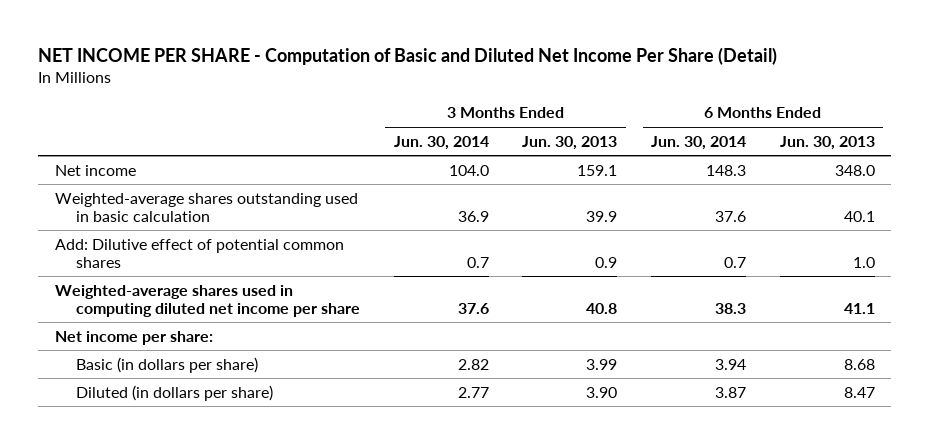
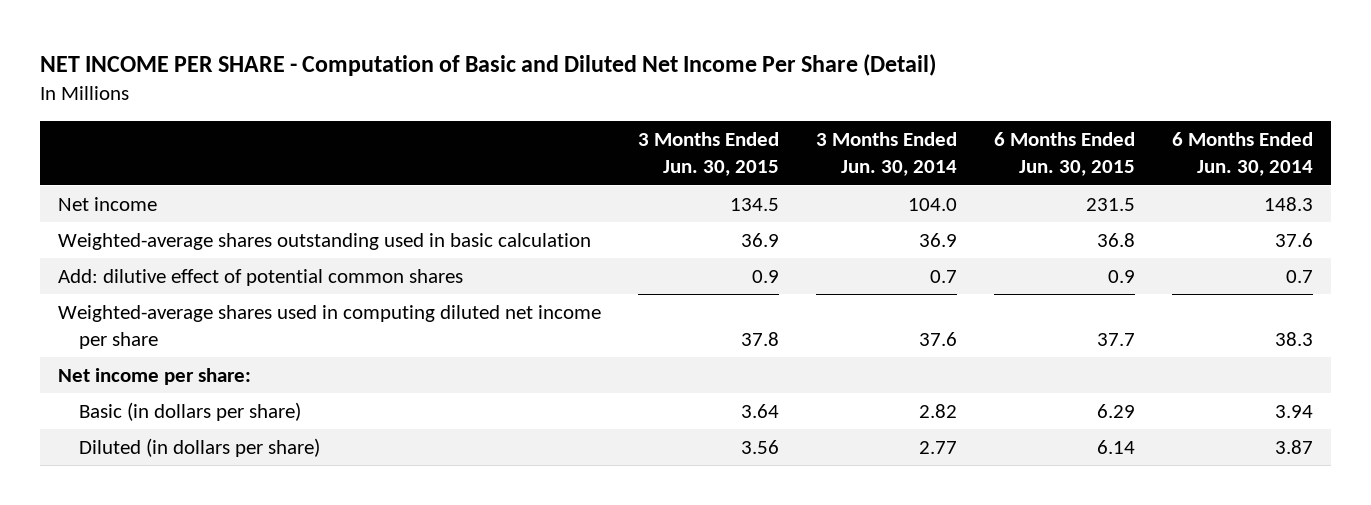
- | 3 Months Ended Jun. 30, 2014 | 3 Months Ended Jun. 30, 2013 | 6 Months Ended Jun. 30, 2014 | 6 Months Ended Jun. 30, 2013
+ | 3 Months Ended Jun. 30, 2015 | 3 Months Ended Jun. 30, 2014 | 6 Months Ended Jun. 30, 2015 | 6 Months Ended Jun. 30, 2014
- Add: Dilutive effect of potential common shares | 0.7 | 0.9 | 0.7 | 1.0
+ Add: dilutive effect of potential common shares | 0.9 | 0.7 | 0.9 | 0.7

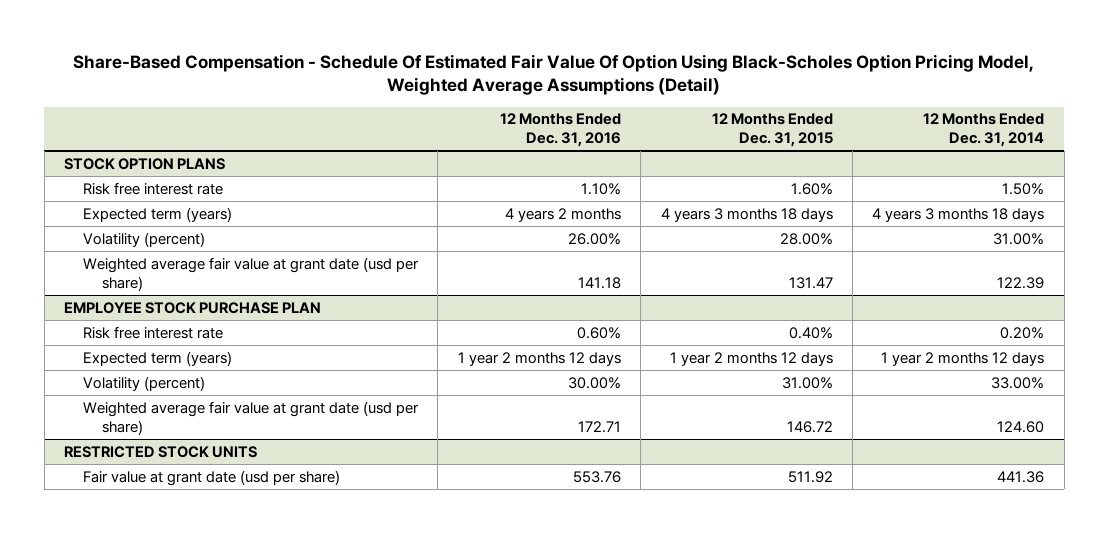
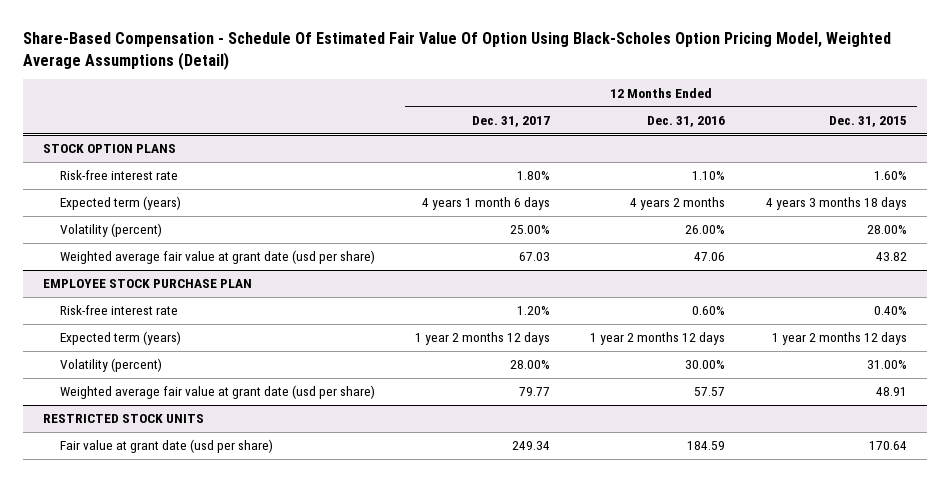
- | 12 Months Ended Dec. 31, 2016 | 12 Months Ended Dec. 31, 2015 | 12 Months Ended Dec. 31, 2014
+ | 12 Months Ended Dec. 31, 2017 | 12 Months Ended Dec. 31, 2016 | 12 Months Ended Dec. 31, 2015
@ STOCK OPTION PLANS
- Risk free interest rate | 1.10% | 1.60% | 1.50%
+ Risk-free interest rate | 1.80% | 1.10% | 1.60%
- Weighted average fair value at grant date (usd per share) | 141.18 | 131.47 | 122.39
+ Weighted average fair value at grant date (usd per share) | 67.03 | 47.06 | 43.82
@ EMPLOYEE STOCK PURCHASE PLAN
- Risk free interest rate | 0.60% | 0.40% | 0.20%
+ Risk-free interest rate | 1.20% | 0.60% | 0.40%
- Weighted average fair value at grant date (usd per share) | 172.71 | 146.72 | 124.60
+ Weighted average fair value at grant date (usd per share) | 79.77 | 57.57 | 48.91
@ RESTRICTED STOCK UNITS
- Fair value at grant date (usd per share) | 553.76 | 511.92 | 441.36
+ Fair value at grant date (usd per share) | 249.34 | 184.59 | 170.64

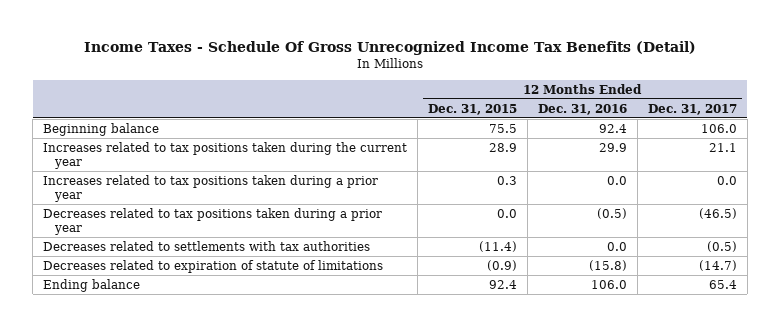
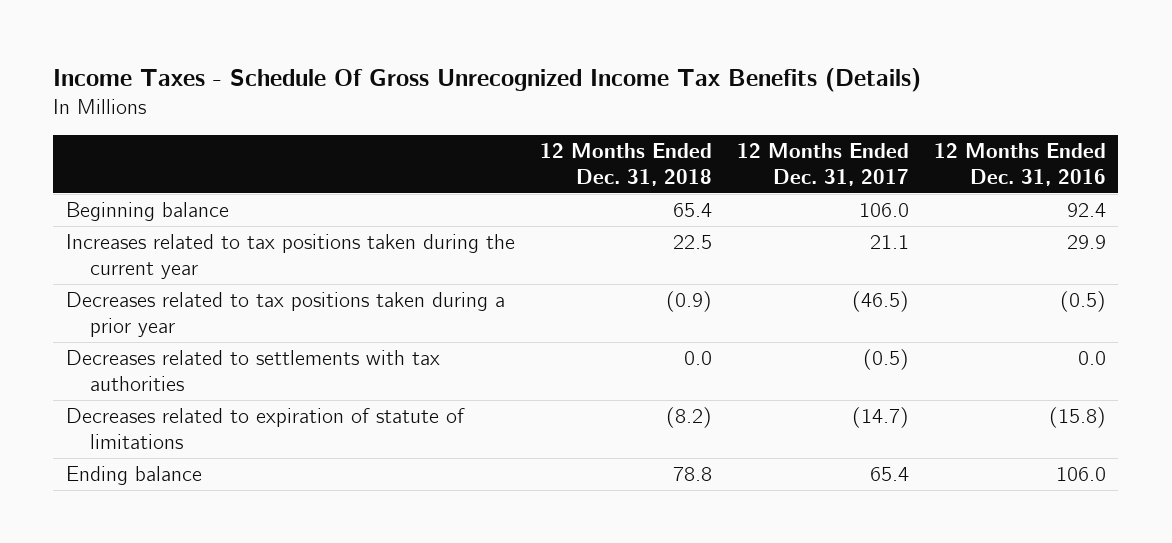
- Income Taxes - Schedule Of Gross Unrecognized Income Tax Benefits (Detail)
+ Income Taxes - Schedule Of Gross Unrecognized Income Tax Benefits (Details)
- | 12 Months Ended Dec. 31, 2015 | 12 Months Ended Dec. 31, 2016 | 12 Months Ended Dec. 31, 2017
+ | 12 Months Ended Dec. 31, 2018 | 12 Months Ended Dec. 31, 2017 | 12 Months Ended Dec. 31, 2016
- Increases related to tax positions taken during a prior year | 0.3 | 0.0 | 0.0

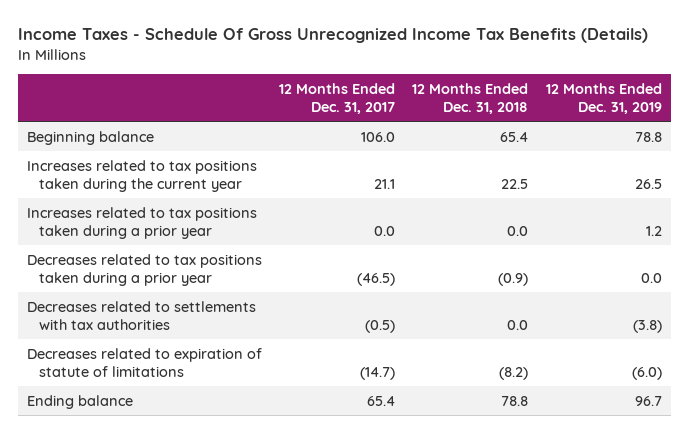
- | 12 Months Ended Dec. 31, 2018 | 12 Months Ended Dec. 31, 2017 | 12 Months Ended Dec. 31, 2016
+ | 12 Months Ended Dec. 31, 2017 | 12 Months Ended Dec. 31, 2018 | 12 Months Ended Dec. 31, 2019
+ Increases related to tax positions taken during a prior year | 0.0 | 0.0 | 1.2

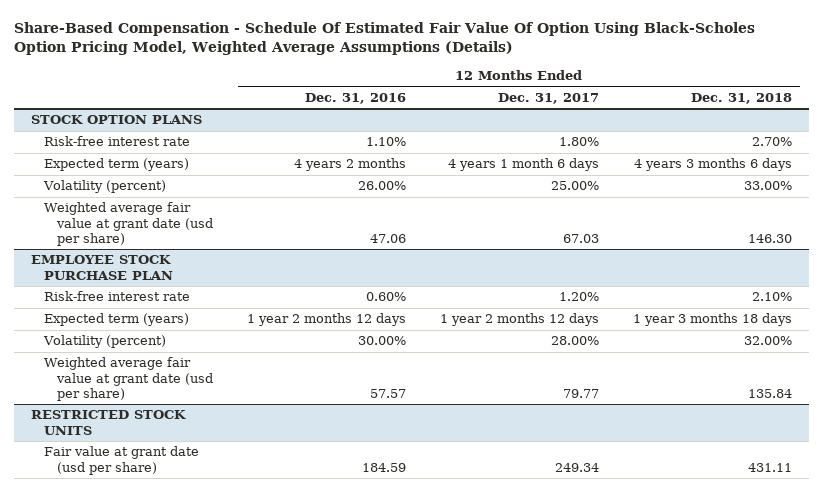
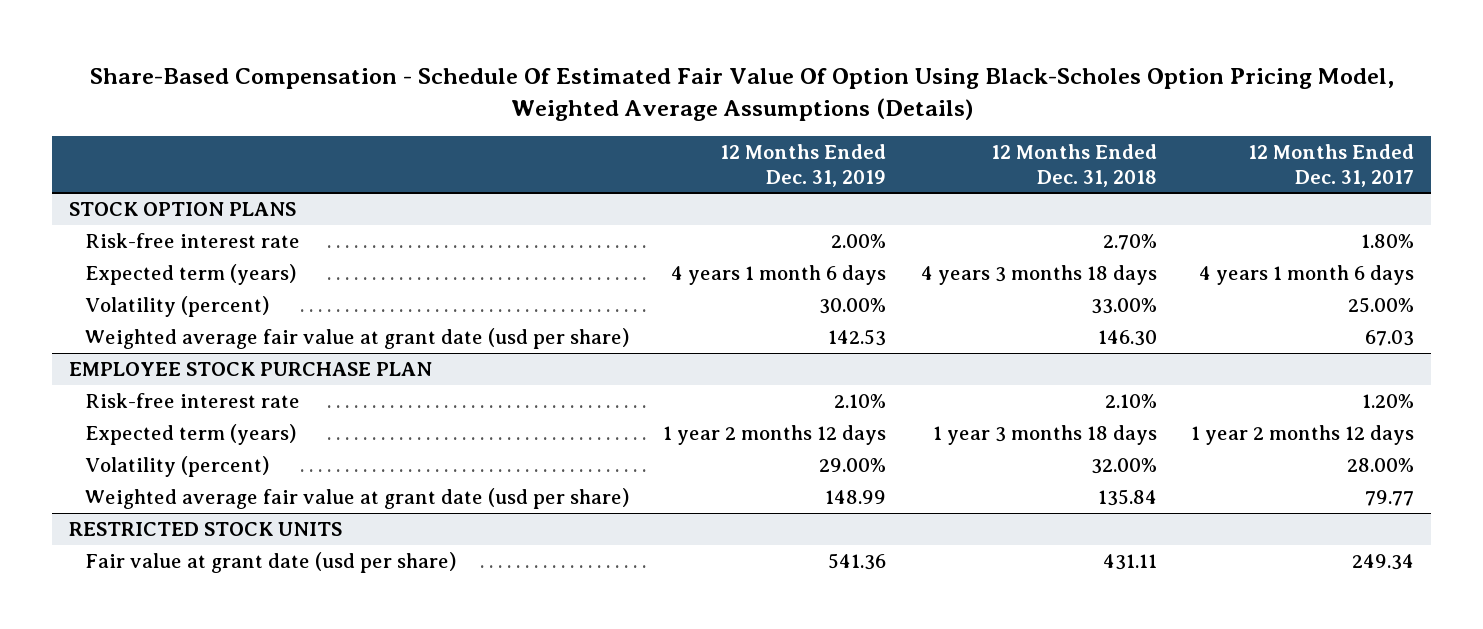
- | 12 Months Ended Dec. 31, 2016 | 12 Months Ended Dec. 31, 2017 | 12 Months Ended Dec. 31, 2018
+ | 12 Months Ended Dec. 31, 2019 | 12 Months Ended Dec. 31, 2018 | 12 Months Ended Dec. 31, 2017
@ STOCK OPTION PLANS
- Expected term (years) | 4 years 2 months | 4 years 1 month 6 days | 4 years 3 months 6 days
+ Expected term (years) | 4 years 1 month 6 days | 4 years 3 months 18 days | 4 years 1 month 6 days

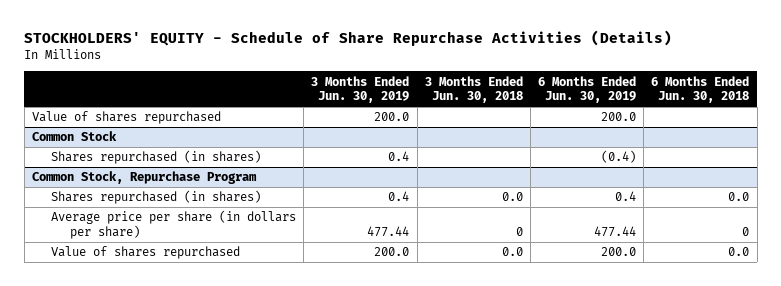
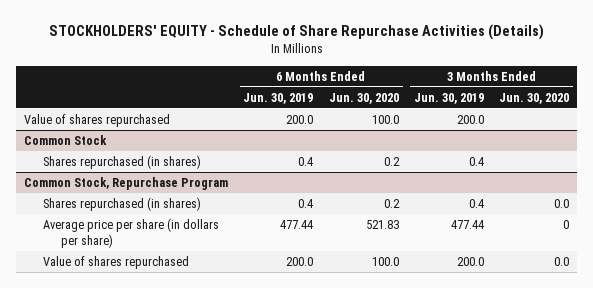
- | 3 Months Ended Jun. 30, 2019 | 3 Months Ended Jun. 30, 2018 | 6 Months Ended Jun. 30, 2019 | 6 Months Ended Jun. 30, 2018
+ | 6 Months Ended Jun. 30, 2019 | 6 Months Ended Jun. 30, 2020 | 3 Months Ended Jun. 30, 2019 | 3 Months Ended Jun. 30, 2020
@ Common Stock
- Shares repurchased (in shares) | 0.4 | | (0.4) |
+ Shares repurchased (in shares) | 0.4 | 0.2 | 0.4 |

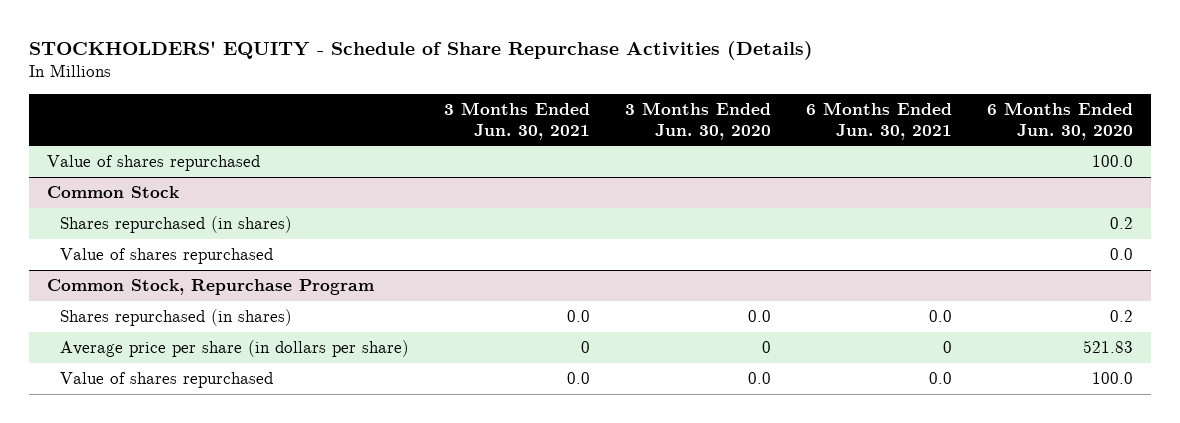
- | 6 Months Ended Jun. 30, 2019 | 6 Months Ended Jun. 30, 2020 | 3 Months Ended Jun. 30, 2019 | 3 Months Ended Jun. 30, 2020
+ | 3 Months Ended Jun. 30, 2021 | 3 Months Ended Jun. 30, 2020 | 6 Months Ended Jun. 30, 2021 | 6 Months Ended Jun. 30, 2020
@ Common Stock
+ Value of shares repurchased | | | | 0.0

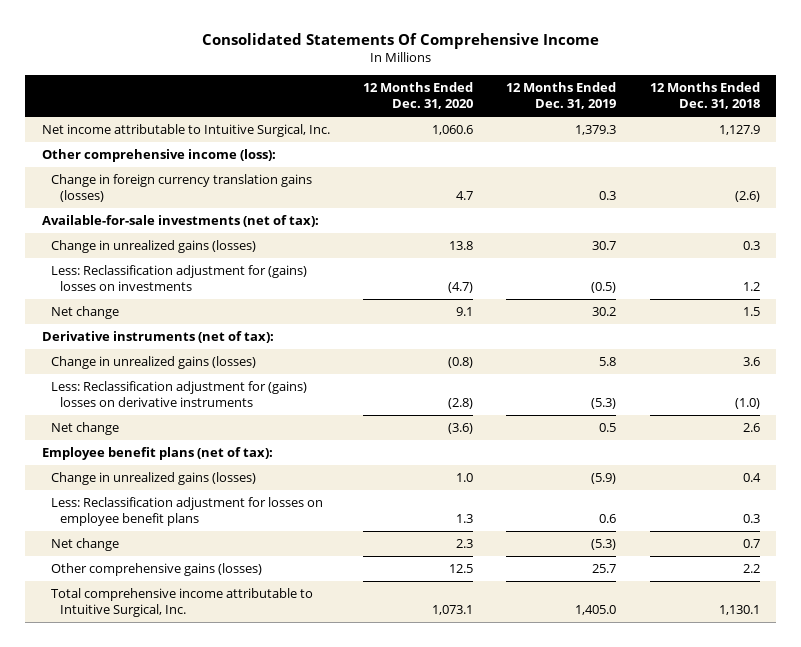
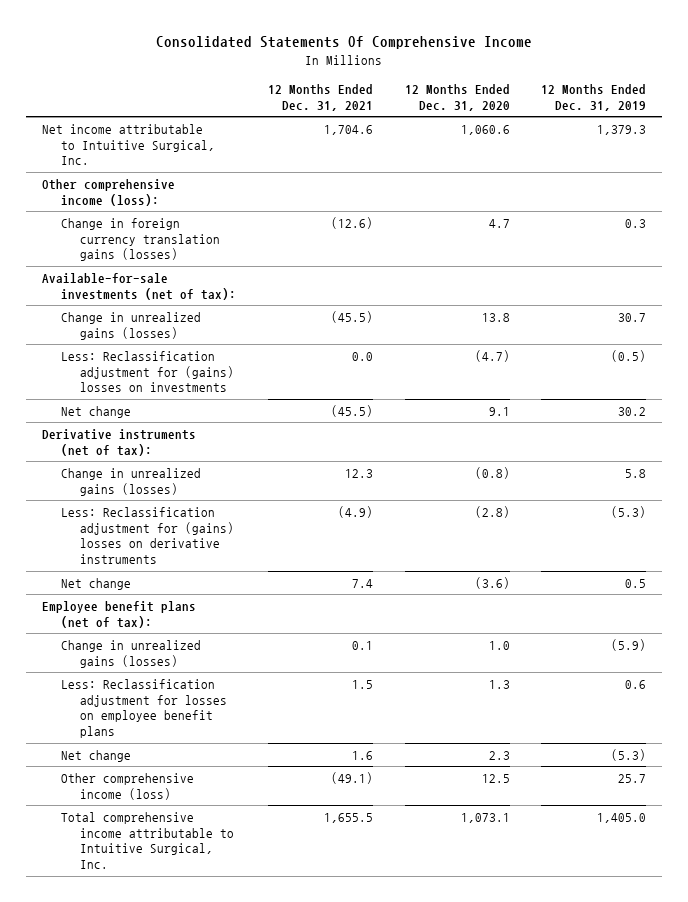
- | 12 Months Ended Dec. 31, 2020 | 12 Months Ended Dec. 31, 2019 | 12 Months Ended Dec. 31, 2018
+ | 12 Months Ended Dec. 31, 2021 | 12 Months Ended Dec. 31, 2020 | 12 Months Ended Dec. 31, 2019
- Other comprehensive gains (losses) | 12.5 | 25.7 | 2.2
+ Other comprehensive income (loss) | (49.1) | 12.5 | 25.7

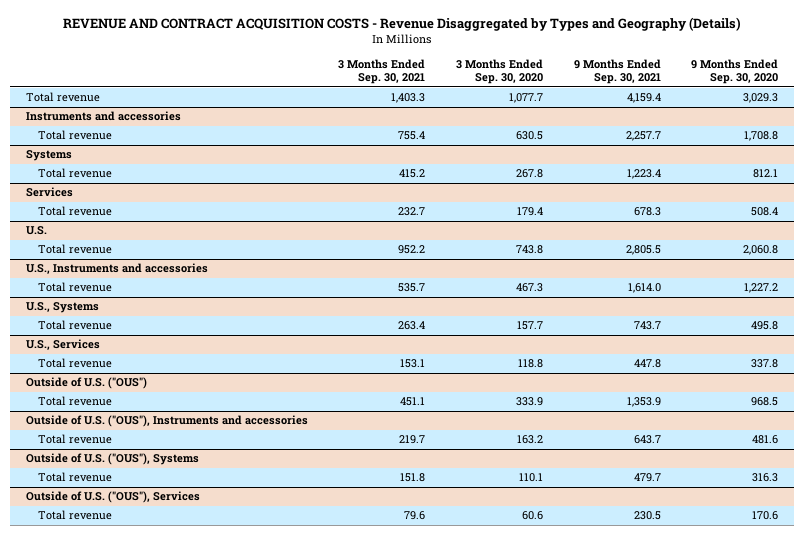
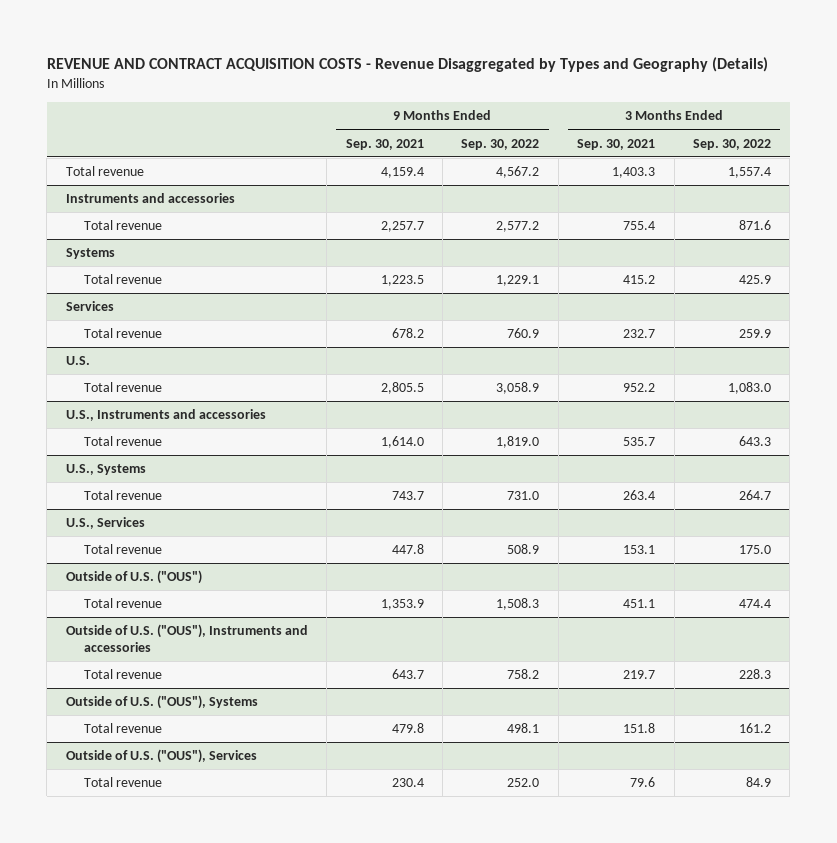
- | 3 Months Ended Sep. 30, 2021 | 3 Months Ended Sep. 30, 2020 | 9 Months Ended Sep. 30, 2021 | 9 Months Ended Sep. 30, 2020
+ | 9 Months Ended Sep. 30, 2021 | 9 Months Ended Sep. 30, 2022 | 3 Months Ended Sep. 30, 2021 | 3 Months Ended Sep. 30, 2022
@ Systems
- Total revenue | 415.2 | 267.8 | 1,223.4 | 812.1
+ Total revenue | 1,223.5 | 1,229.1 | 415.2 | 425.9
@ Services
- Total revenue | 232.7 | 179.4 | 678.3 | 508.4
+ Total revenue | 678.2 | 760.9 | 232.7 | 259.9
@ Outside of U.S. ("OUS"), Systems
- Total revenue | 151.8 | 110.1 | 479.7 | 316.3
+ Total revenue | 479.8 | 498.1 | 151.8 | 161.2
@ Outside of U.S. ("OUS"), Services
- Total revenue | 79.6 | 60.6 | 230.5 | 170.6
+ Total revenue | 230.4 | 252.0 | 79.6 | 84.9

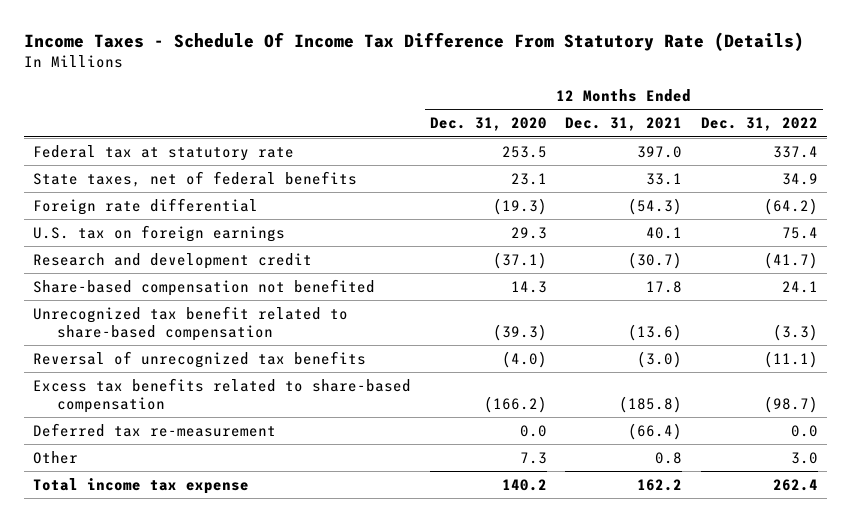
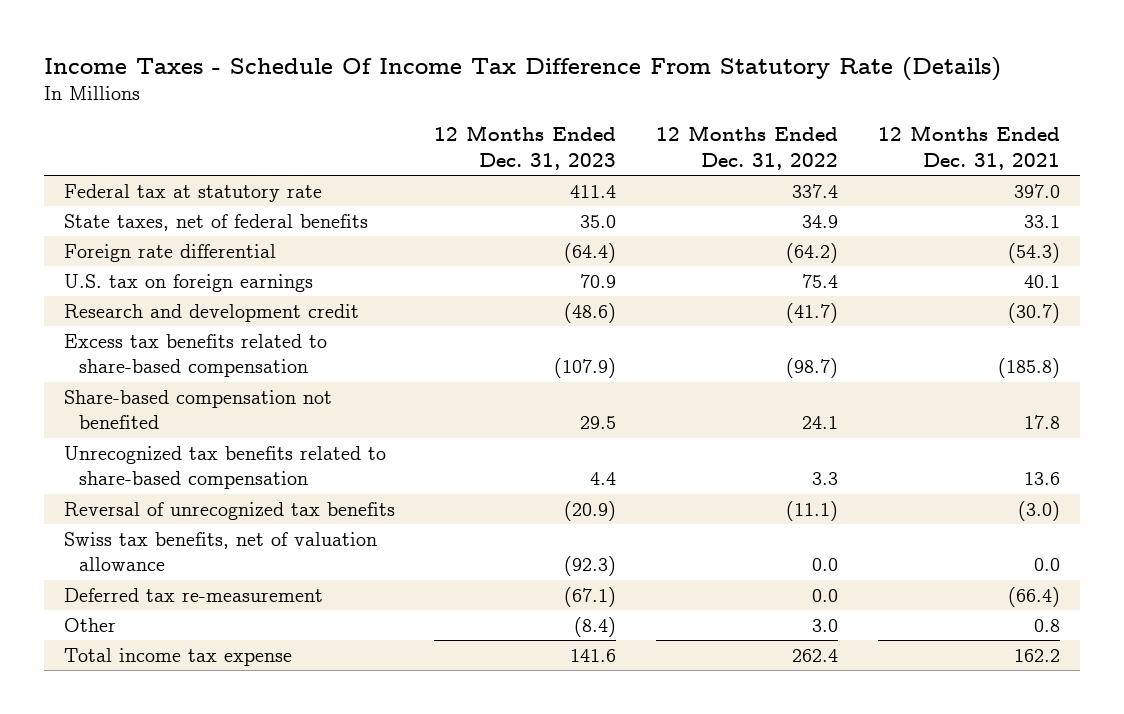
- | 12 Months Ended Dec. 31, 2020 | 12 Months Ended Dec. 31, 2021 | 12 Months Ended Dec. 31, 2022
+ | 12 Months Ended Dec. 31, 2023 | 12 Months Ended Dec. 31, 2022 | 12 Months Ended Dec. 31, 2021
moved up: Excess tax benefits related to share-based compensation | (107.9) | (98.7) | (185.8)
- Unrecognized tax benefit related to share-based compensation | (39.3) | (13.6) | (3.3)
+ Unrecognized tax benefits related to share-based compensation | 4.4 | 3.3 | 13.6
+ Swiss tax benefits, net of valuation allowance | (92.3) | 0.0 | 0.0

